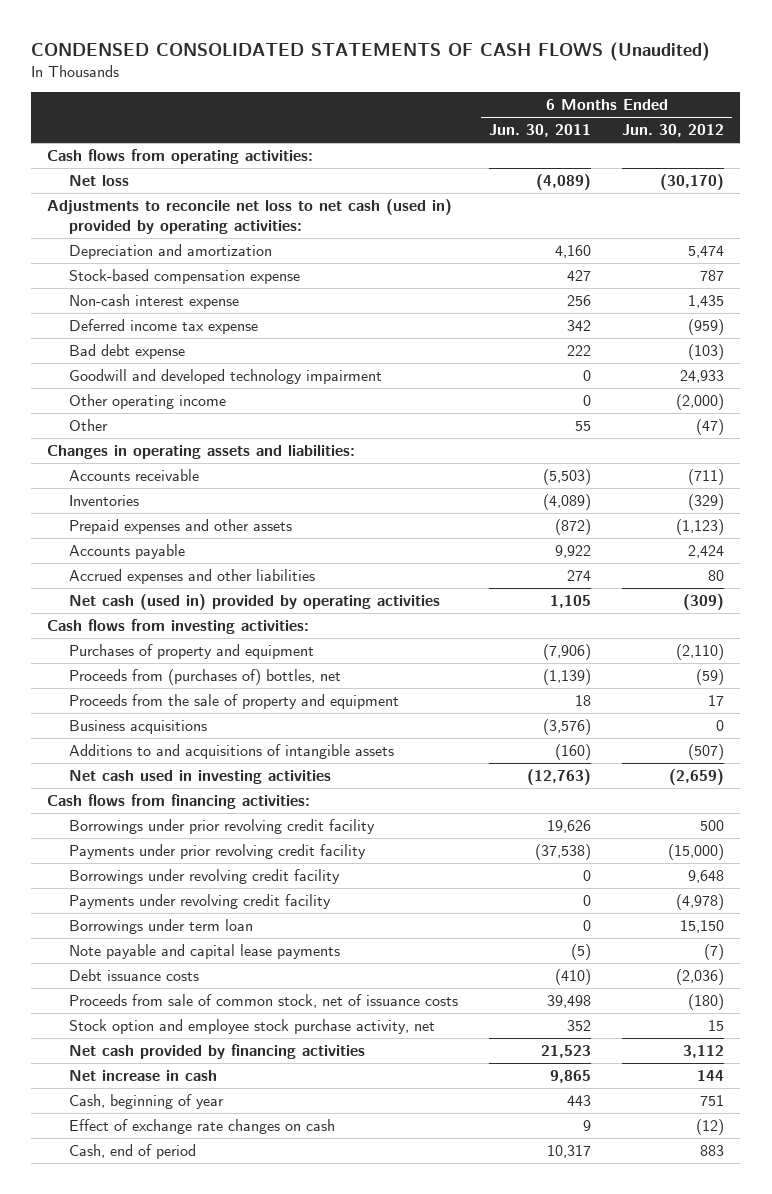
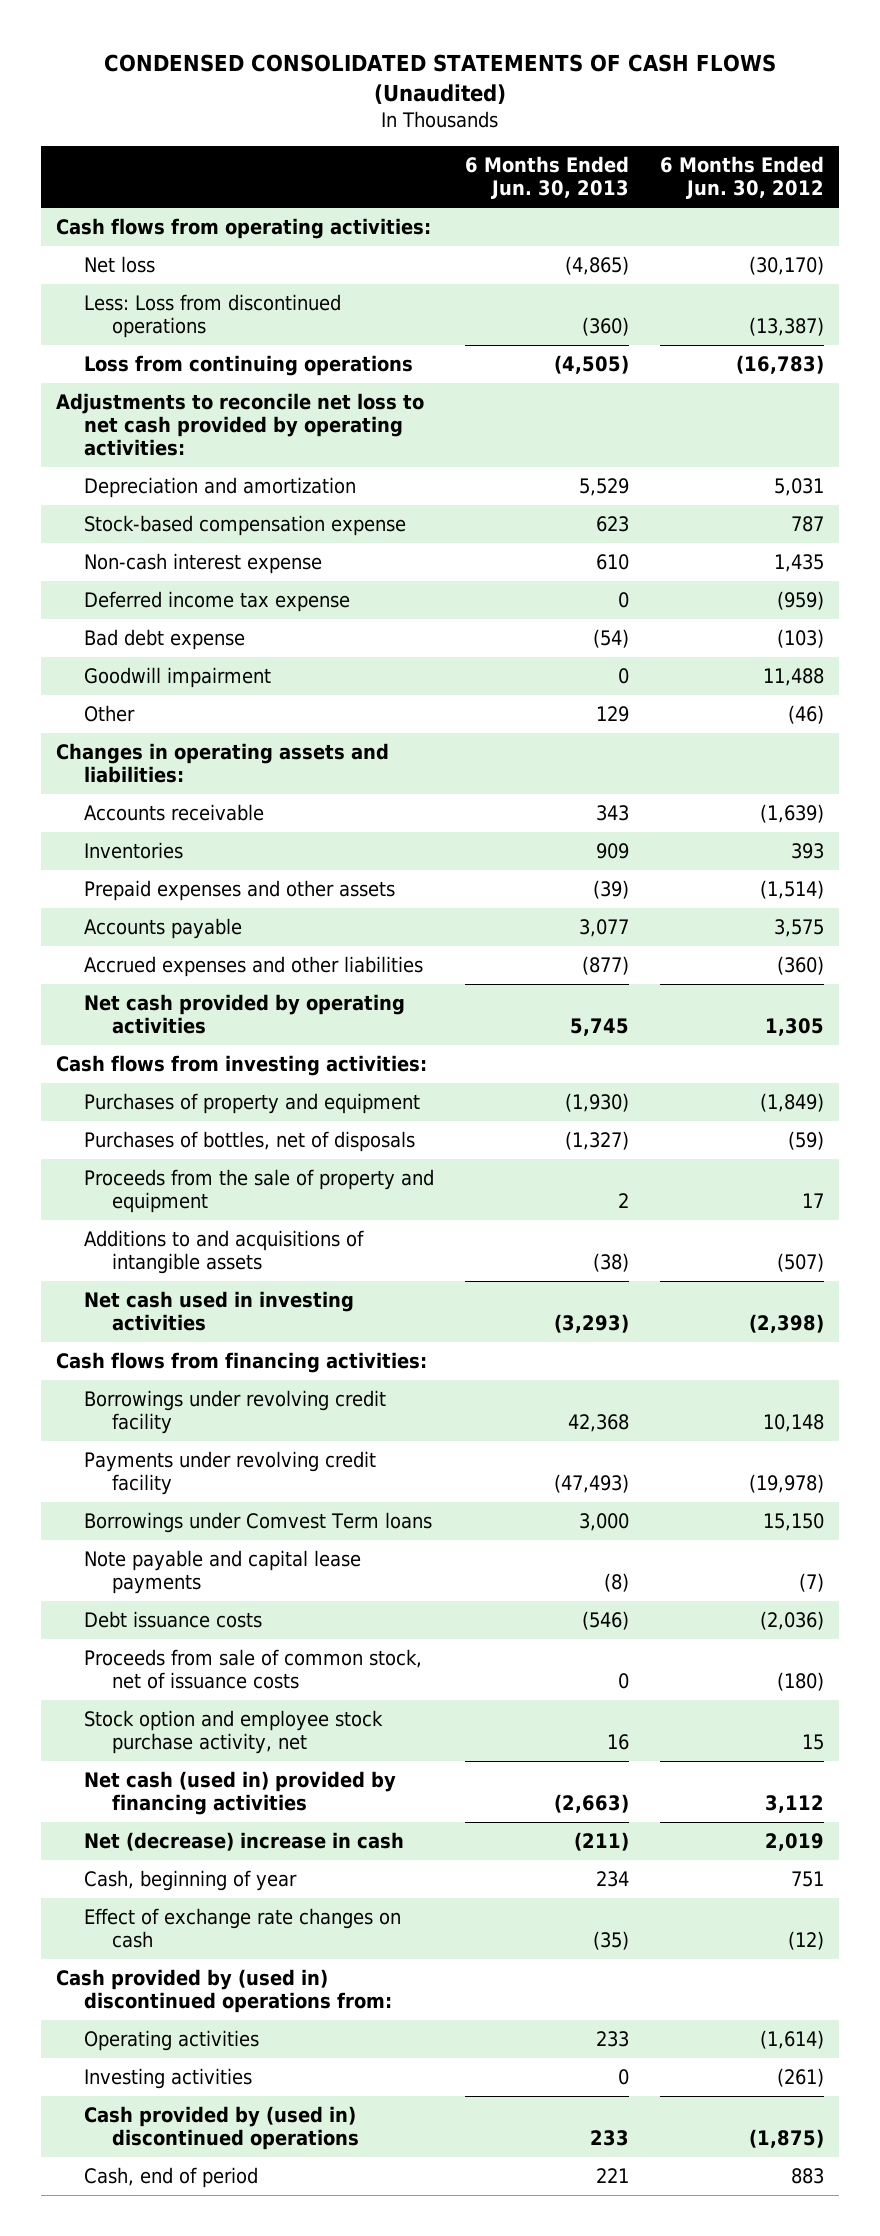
- | 6 Months Ended Jun. 30, 2011 | 6 Months Ended Jun. 30, 2012
+ | 6 Months Ended Jun. 30, 2013 | 6 Months Ended Jun. 30, 2012
- Adjustments to reconcile net loss to net cash (used in) provided by operating activities:
- Depreciation and amortization | 4,160 | 5,474
+ Less: Loss from discontinued operations | (360) | (13,387)
+ Loss from continuing operations | (4,505) | (16,783)
+ Adjustments to reconcile net loss to net cash provided by operating activities:
+ Depreciation and amortization | 5,529 | 5,031
- Goodwill and developed technology impairment | 0 | 24,933
- Other operating income | 0 | (2,000)
- Other | 55 | (47)
+ Goodwill impairment | 0 | 11,488
+ Other | 129 | (46)
- Accounts receivable | (5,503) | (711)
- Inventories | (4,089) | (329)
- Prepaid expenses and other assets | (872) | (1,123)
- Accounts payable | 9,922 | 2,424
- Accrued expenses and other liabilities | 274 | 80
- Net cash (used in) provided by operating activities | 1,105 | (309)
+ Accounts receivable | 343 | (1,639)
+ Inventories | 909 | 393
+ Prepaid expenses and other assets | (39) | (1,514)
+ Accounts payable | 3,077 | 3,575
+ Accrued expenses and other liabilities | (877) | (360)
+ Net cash provided by operating activities | 5,745 | 1,305
- Purchases of property and equipment | (7,906) | (2,110)
- Proceeds from (purchases of) bottles, net | (1,139) | (59)
+ Purchases of property and equipment | (1,930) | (1,849)
+ Purchases of bottles, net of disposals | (1,327) | (59)
- Business acquisitions | (3,576) | 0
- Net cash used in investing activities | (12,763) | (2,659)
+ Net cash used in investing activities | (3,293) | (2,398)
- Borrowings under prior revolving credit facility | 19,626 | 500
- Payments under prior revolving credit facility | (37,538) | (15,000)
- Borrowings under revolving credit facility | 0 | 9,648
- Payments under revolving credit facility | 0 | (4,978)
- Borrowings under term loan | 0 | 15,150
+ Borrowings under revolving credit facility | 42,368 | 10,148
+ Payments under revolving credit facility | (47,493) | (19,978)
+ Borrowings under Comvest Term loans | 3,000 | 15,150
- Net cash provided by financing activities | 21,523 | 3,112
- Net increase in cash | 9,865 | 144
+ Net cash (used in) provided by financing activities | (2,663) | 3,112
+ Net (decrease) increase in cash | (211) | 2,019
+ Cash provided by (used in) discontinued operations from:
+ Operating activities | 233 | (1,614)
+ Investing activities | 0 | (261)
+ Cash provided by (used in) discontinued operations | 233 | (1,875)

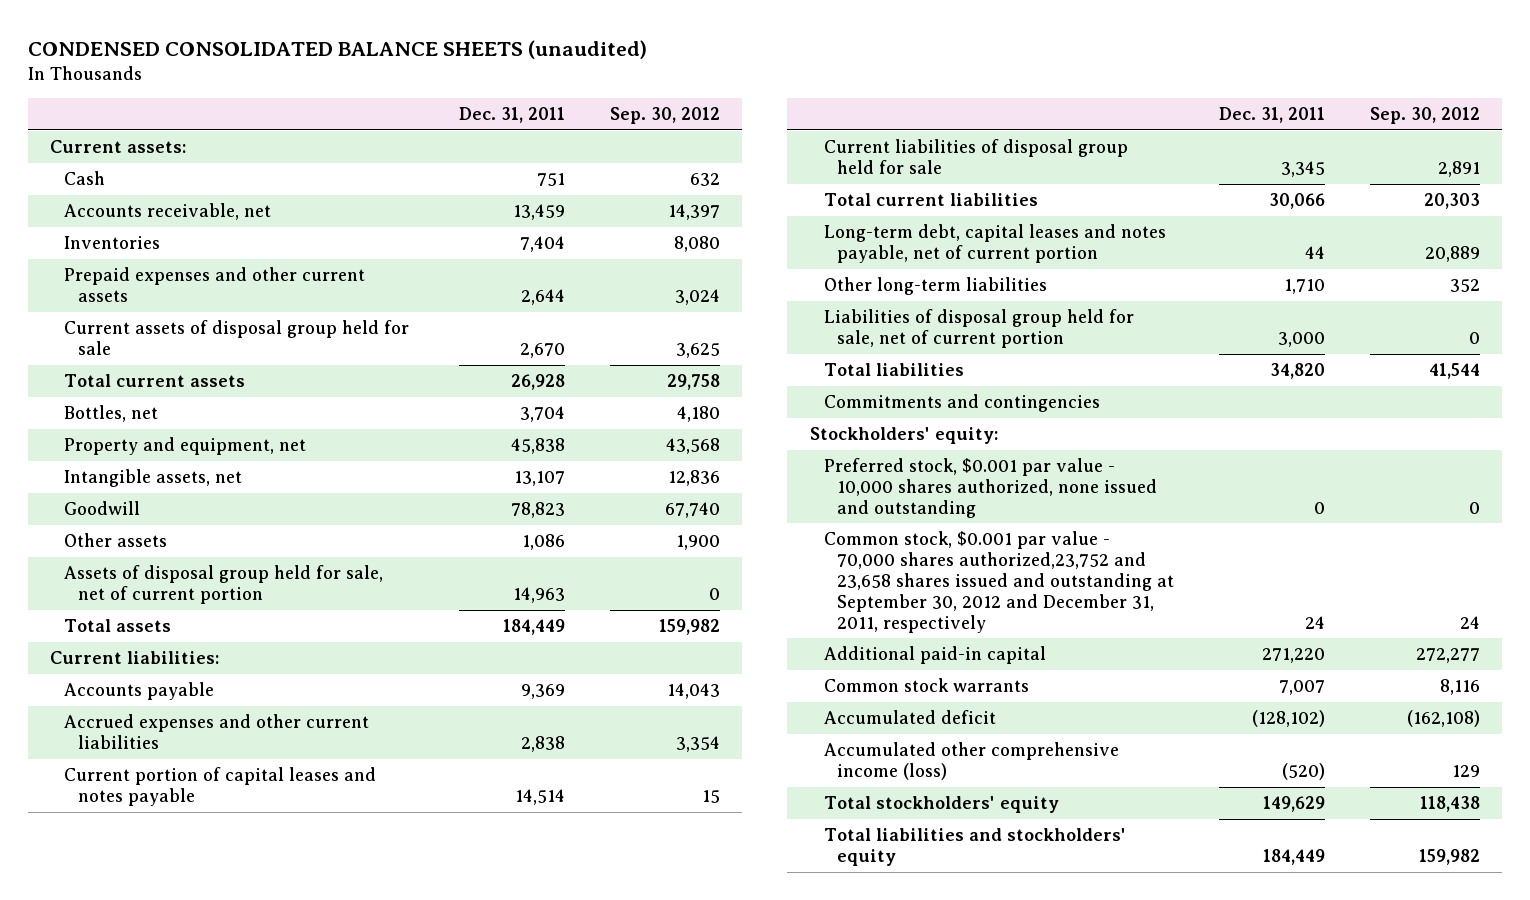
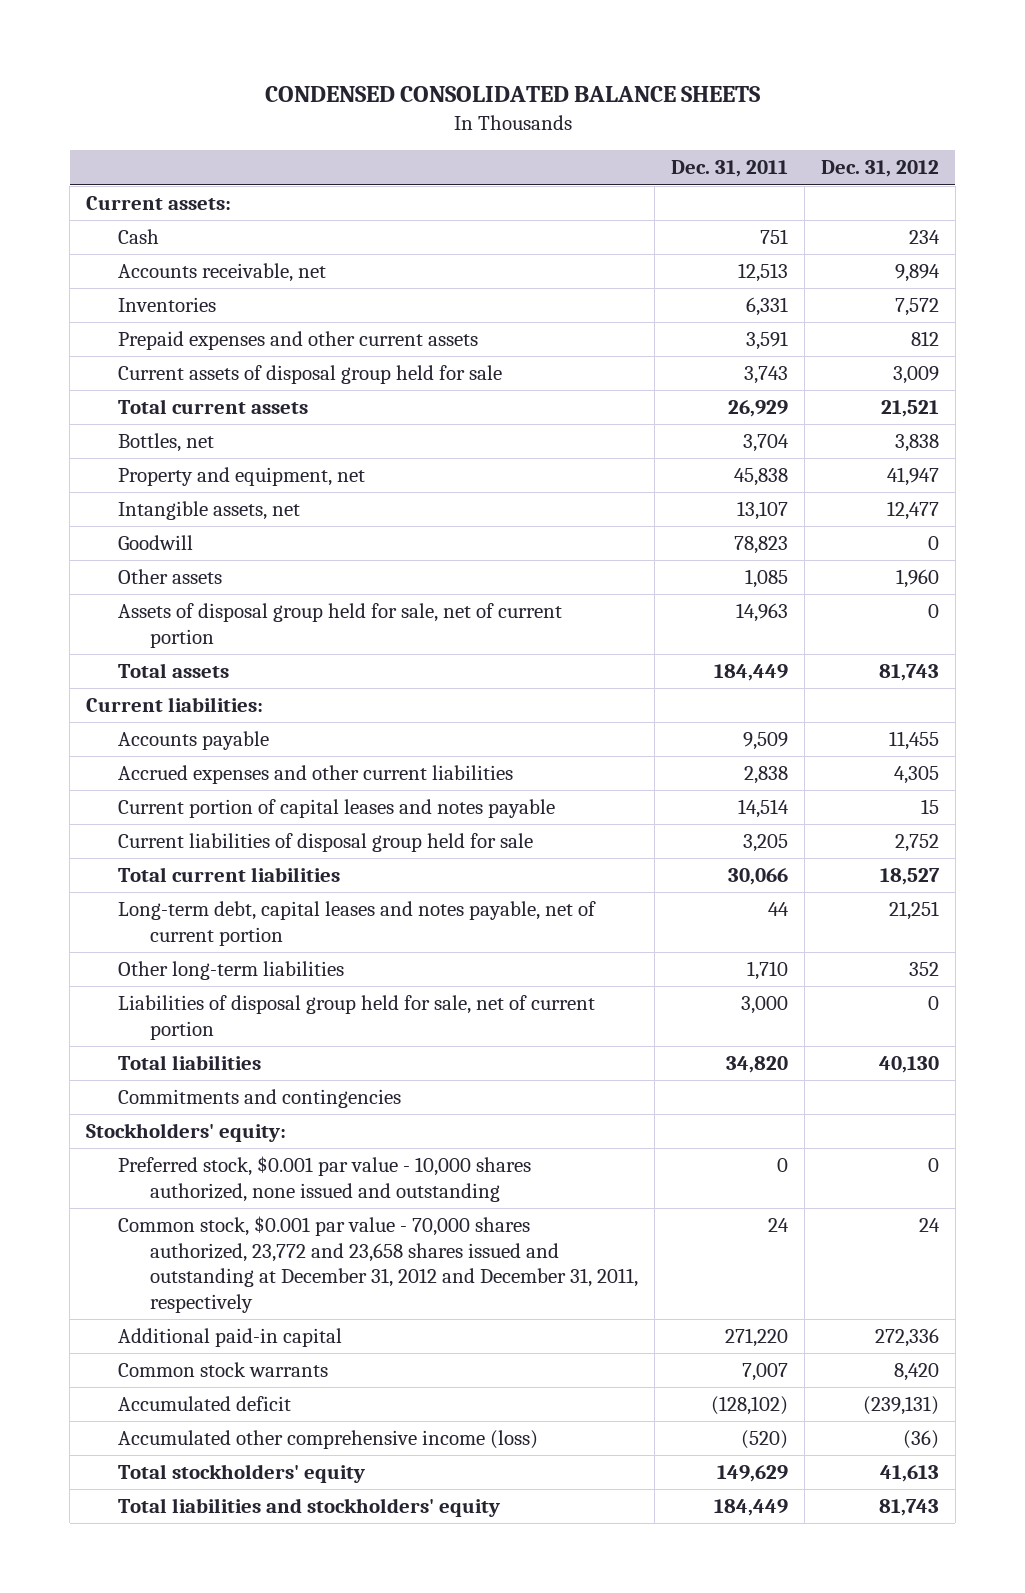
- CONDENSED CONSOLIDATED BALANCE SHEETS (unaudited)
+ CONDENSED CONSOLIDATED BALANCE SHEETS
- | Dec. 31, 2011 | Sep. 30, 2012
+ | Dec. 31, 2011 | Dec. 31, 2012
- Accounts receivable, net | 13,459 | 14,397
- Inventories | 7,404 | 8,080
- Prepaid expenses and other current assets | 2,644 | 3,024
- Current assets of disposal group held for sale | 2,670 | 3,625
- Total current assets | 26,928 | 29,758
+ Accounts receivable, net | 12,513 | 9,894
+ Inventories | 6,331 | 7,572
+ Prepaid expenses and other current assets | 3,591 | 812
+ Current assets of disposal group held for sale | 3,743 | 3,009
+ Total current assets | 26,929 | 21,521
- Other assets | 1,086 | 1,900
+ Other assets | 1,085 | 1,960
- Accounts payable | 9,369 | 14,043
+ Accounts payable | 9,509 | 11,455
- Current liabilities of disposal group held for sale | 3,345 | 2,891
+ Current liabilities of disposal group held for sale | 3,205 | 2,752
- Common stock, $0.001 par value - 70,000 shares authorized,23,752 and 23,658 shares issued and outstanding at September 30, 2012 and December 31, 2011, respectively | 24 | 24
+ Common stock, $0.001 par value - 70,000 shares authorized, 23,772 and 23,658 shares issued and outstanding at December 31, 2012 and December 31, 2011, respectively | 24 | 24

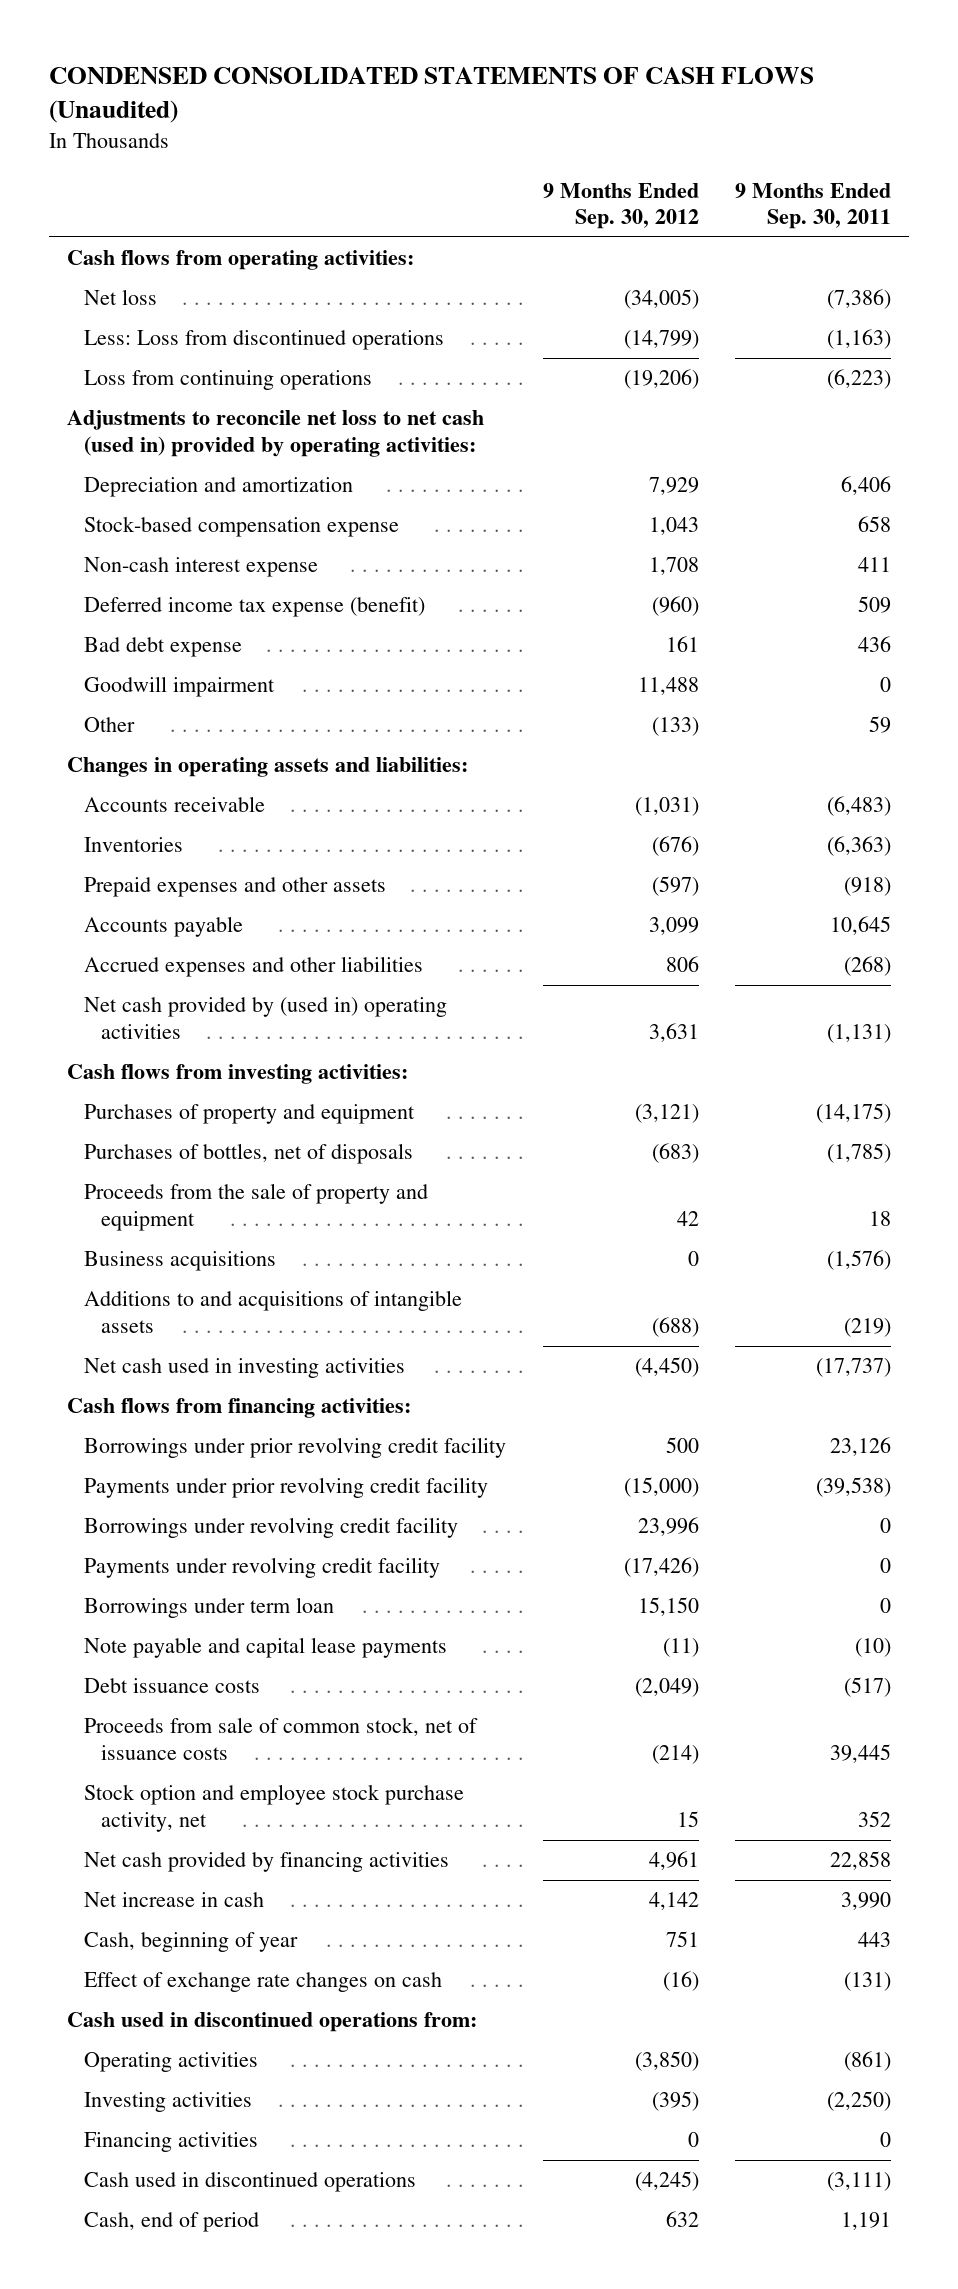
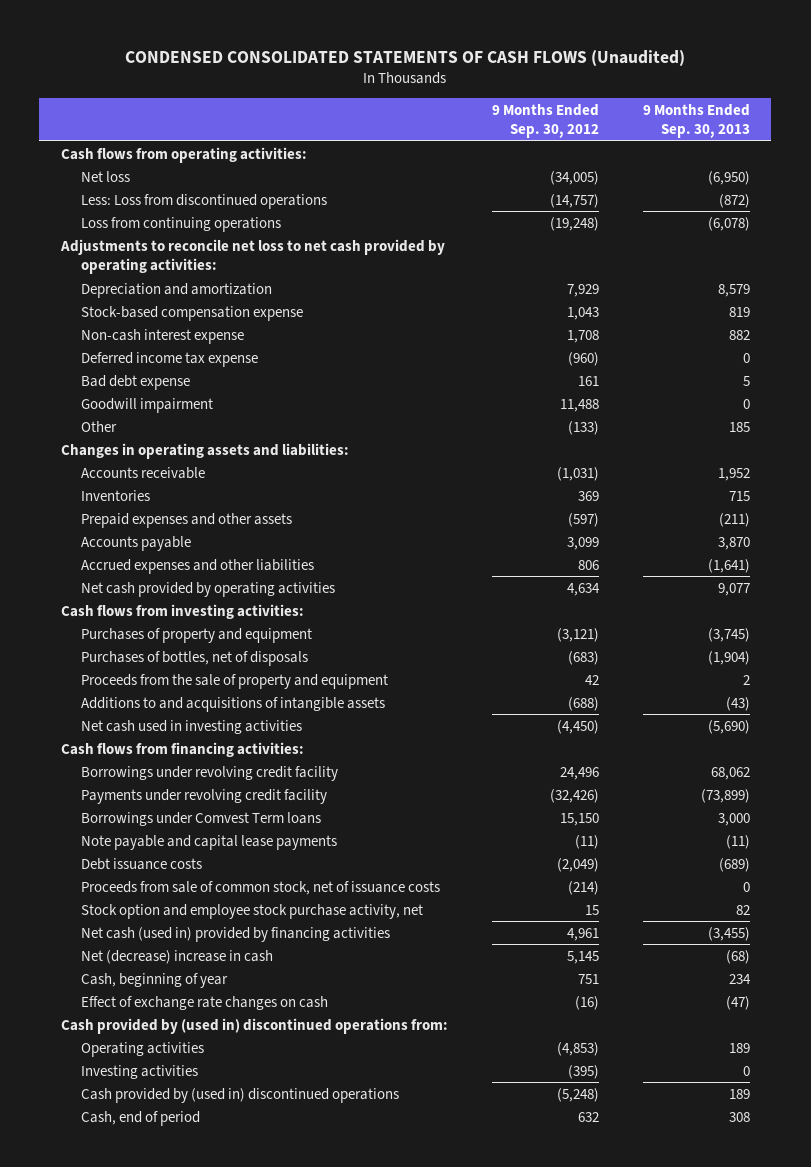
- | 9 Months Ended Sep. 30, 2012 | 9 Months Ended Sep. 30, 2011
+ | 9 Months Ended Sep. 30, 2012 | 9 Months Ended Sep. 30, 2013
- Less: Loss from discontinued operations | (14,799) | (1,163)
- Loss from continuing operations | (19,206) | (6,223)
- Adjustments to reconcile net loss to net cash (used in) provided by operating activities:
+ Less: Loss from discontinued operations | (14,757) | (872)
+ Loss from continuing operations | (19,248) | (6,078)
+ Adjustments to reconcile net loss to net cash provided by operating activities:
- Deferred income tax expense (benefit) | (960) | 509
+ Deferred income tax expense | (960) | 0
- Inventories | (676) | (6,363)
+ Inventories | 369 | 715
- Net cash provided by (used in) operating activities | 3,631 | (1,131)
+ Net cash provided by operating activities | 4,634 | 9,077
- Business acquisitions | 0 | (1,576)
- Borrowings under prior revolving credit facility | 500 | 23,126
- Payments under prior revolving credit facility | (15,000) | (39,538)
- Borrowings under revolving credit facility | 23,996 | 0
- Payments under revolving credit facility | (17,426) | 0
- Borrowings under term loan | 15,150 | 0
+ Borrowings under revolving credit facility | 24,496 | 68,062
+ Payments under revolving credit facility | (32,426) | (73,899)
+ Borrowings under Comvest Term loans | 15,150 | 3,000
- Net cash provided by financing activities | 4,961 | 22,858
- Net increase in cash | 4,142 | 3,990
+ Net cash (used in) provided by financing activities | 4,961 | (3,455)
+ Net (decrease) increase in cash | 5,145 | (68)
- Cash used in discontinued operations from:
- Operating activities | (3,850) | (861)
+ Cash provided by (used in) discontinued operations from:
+ Operating activities | (4,853) | 189
- Financing activities | 0 | 0
- Cash used in discontinued operations | (4,245) | (3,111)
+ Cash provided by (used in) discontinued operations | (5,248) | 189

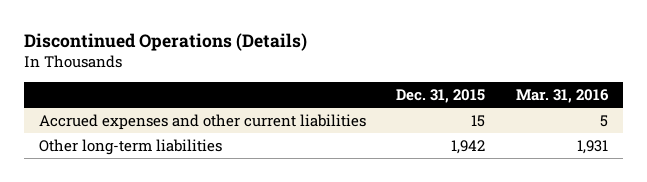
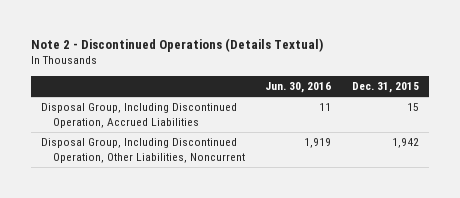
- Discontinued Operations (Details)
+ Note 2 - Discontinued Operations (Details Textual)
- | Dec. 31, 2015 | Mar. 31, 2016
+ | Jun. 30, 2016 | Dec. 31, 2015
- Accrued expenses and other current liabilities | 15 | 5
- Other long-term liabilities | 1,942 | 1,931
+ Disposal Group, Including Discontinued Operation, Accrued Liabilities | 11 | 15
+ Disposal Group, Including Discontinued Operation, Other Liabilities, Noncurrent | 1,919 | 1,942

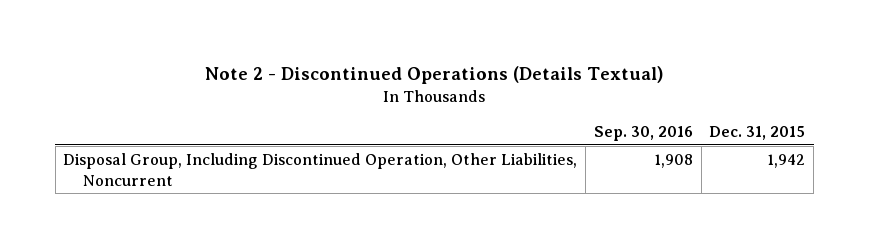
- | Jun. 30, 2016 | Dec. 31, 2015
+ | Sep. 30, 2016 | Dec. 31, 2015
- Disposal Group, Including Discontinued Operation, Accrued Liabilities | 11 | 15

